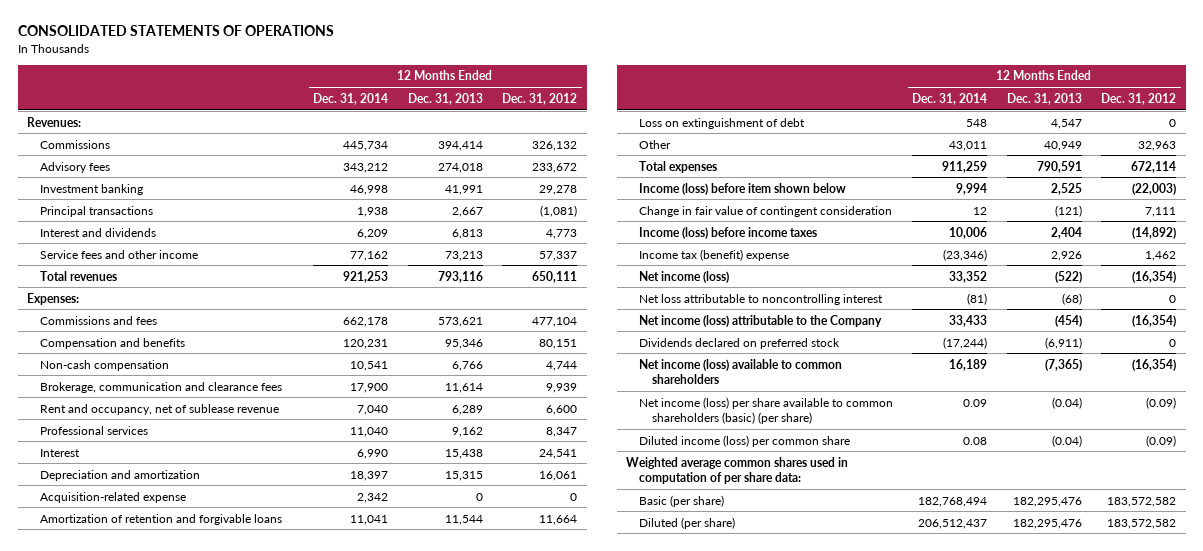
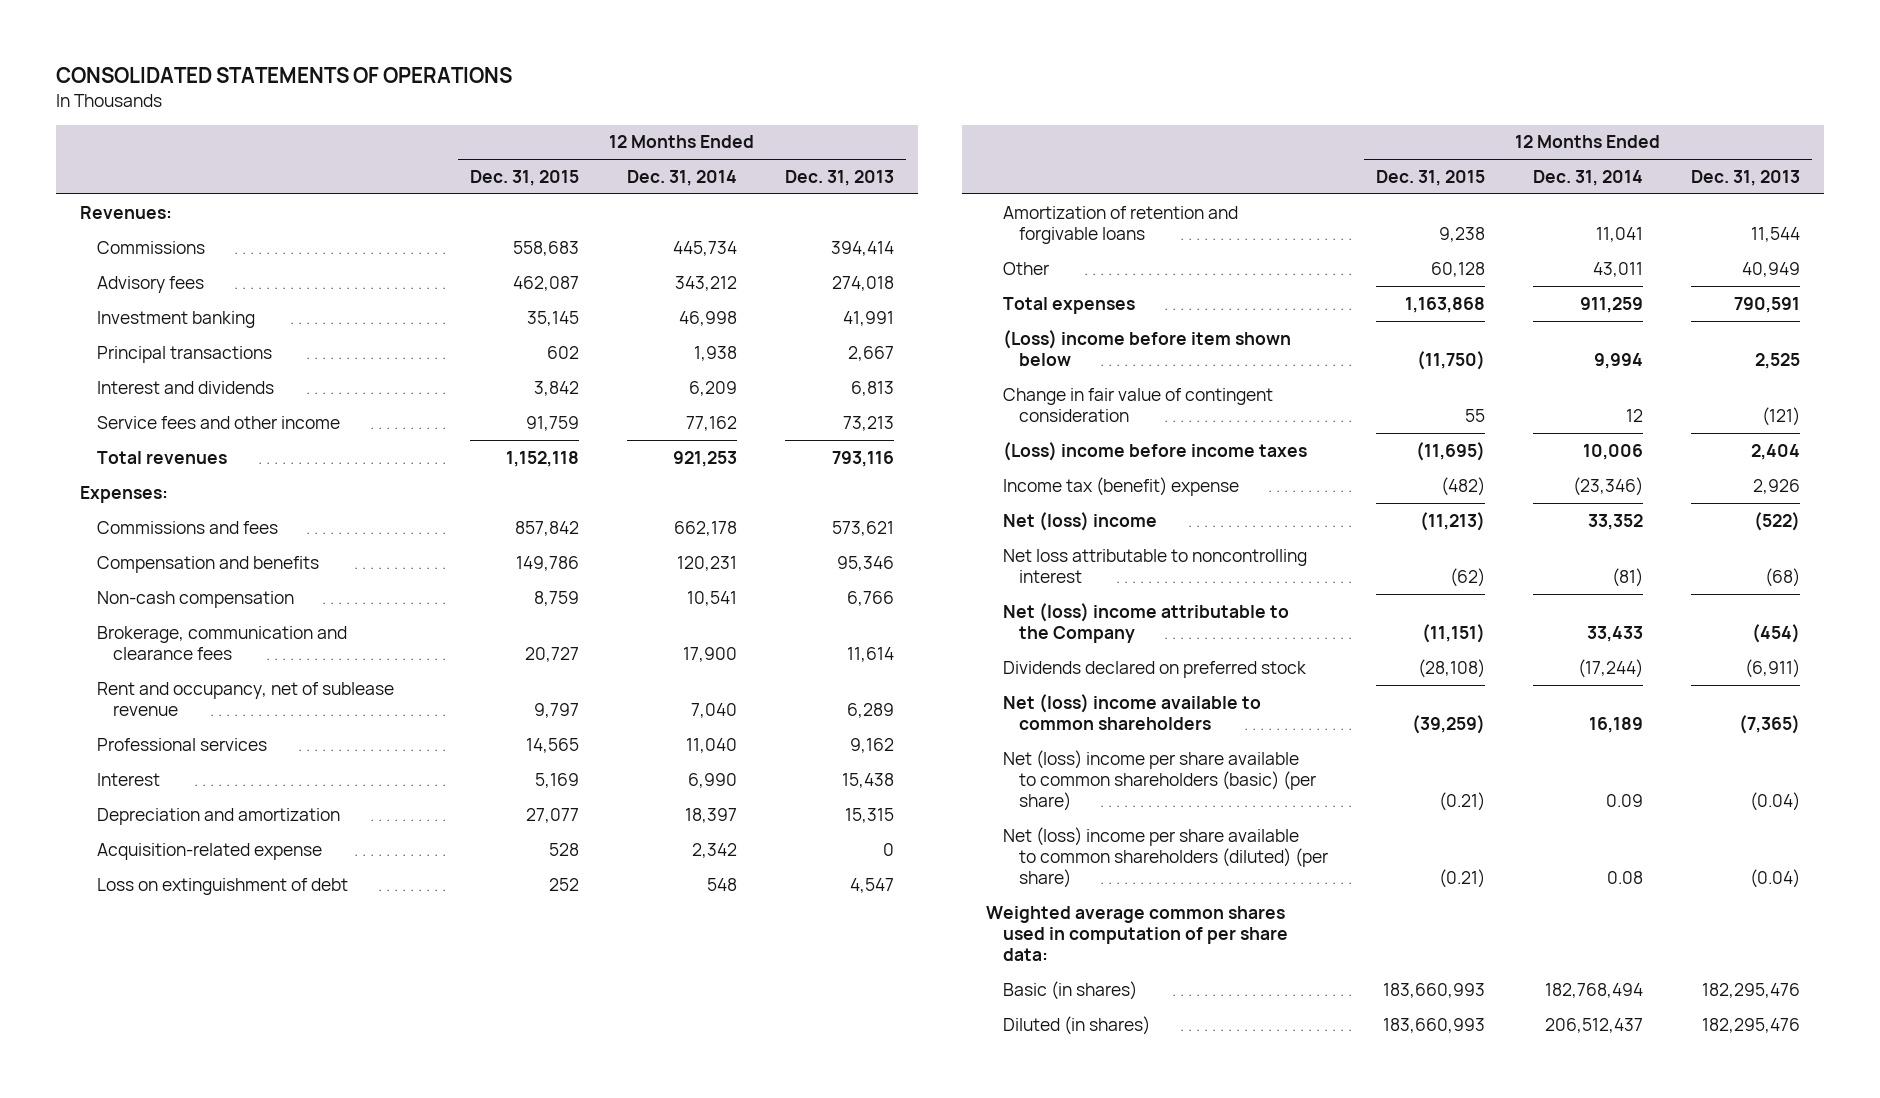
- | 12 Months Ended Dec. 31, 2014 | 12 Months Ended Dec. 31, 2013 | 12 Months Ended Dec. 31, 2012
+ | 12 Months Ended Dec. 31, 2015 | 12 Months Ended Dec. 31, 2014 | 12 Months Ended Dec. 31, 2013
moved down: Amortization of retention and forgivable loans | 9,238 | 11,041 | 11,544
- Income (loss) before item shown below | 9,994 | 2,525 | (22,003)
+ (Loss) income before item shown below | (11,750) | 9,994 | 2,525
- Income (loss) before income taxes | 10,006 | 2,404 | (14,892)
+ (Loss) income before income taxes | (11,695) | 10,006 | 2,404
- Net income (loss) | 33,352 | (522) | (16,354)
+ Net (loss) income | (11,213) | 33,352 | (522)
- Net income (loss) attributable to the Company | 33,433 | (454) | (16,354)
+ Net (loss) income attributable to the Company | (11,151) | 33,433 | (454)
- Net income (loss) available to common shareholders | 16,189 | (7,365) | (16,354)
- Net income (loss) per share available to common shareholders (basic) (per share) | 0.09 | (0.04) | (0.09)
- Diluted income (loss) per common share | 0.08 | (0.04) | (0.09)
+ Net (loss) income available to common shareholders | (39,259) | 16,189 | (7,365)
+ Net (loss) income per share available to common shareholders (basic) (per share) | (0.21) | 0.09 | (0.04)
+ Net (loss) income per share available to common shareholders (diluted) (per share) | (0.21) | 0.08 | (0.04)
- Basic (per share) | 182,768,494 | 182,295,476 | 183,572,582
- Diluted (per share) | 206,512,437 | 182,295,476 | 183,572,582
+ Basic (in shares) | 183,660,993 | 182,768,494 | 182,295,476
+ Diluted (in shares) | 183,660,993 | 206,512,437 | 182,295,476

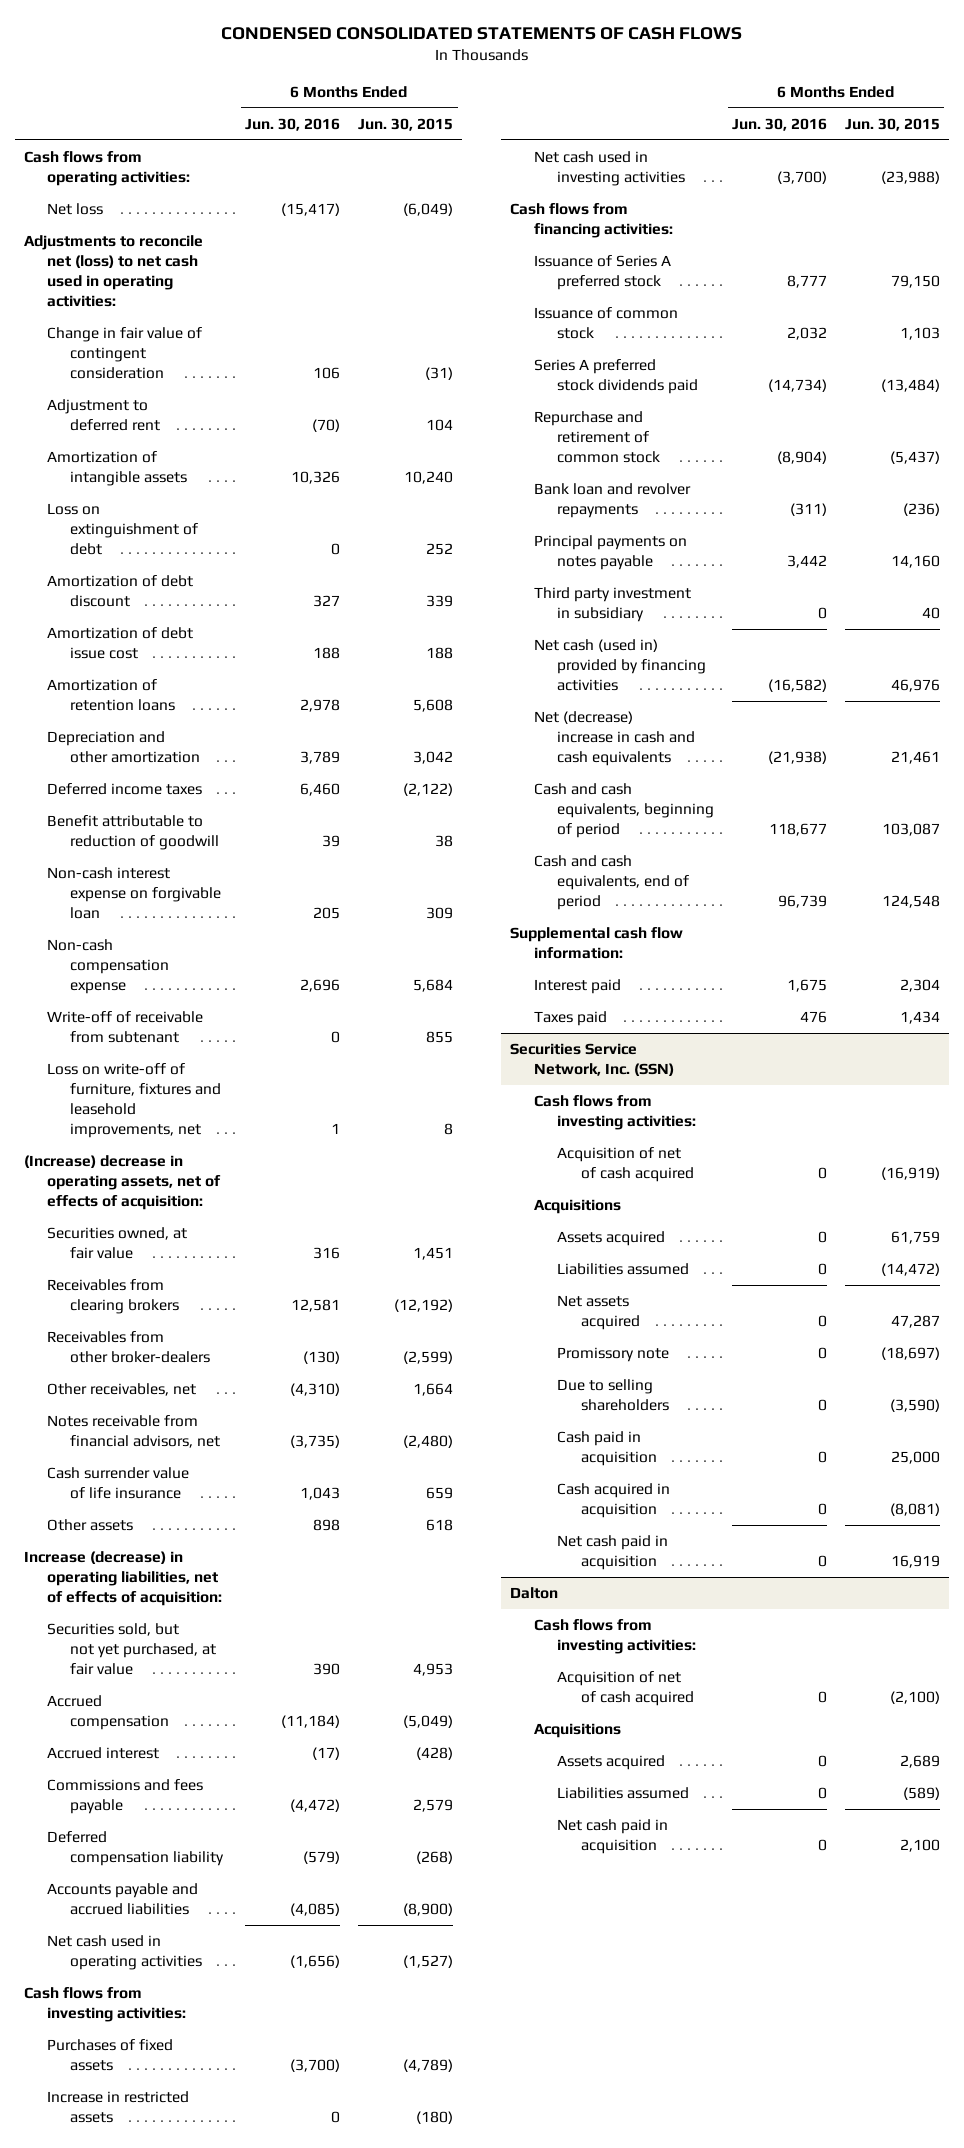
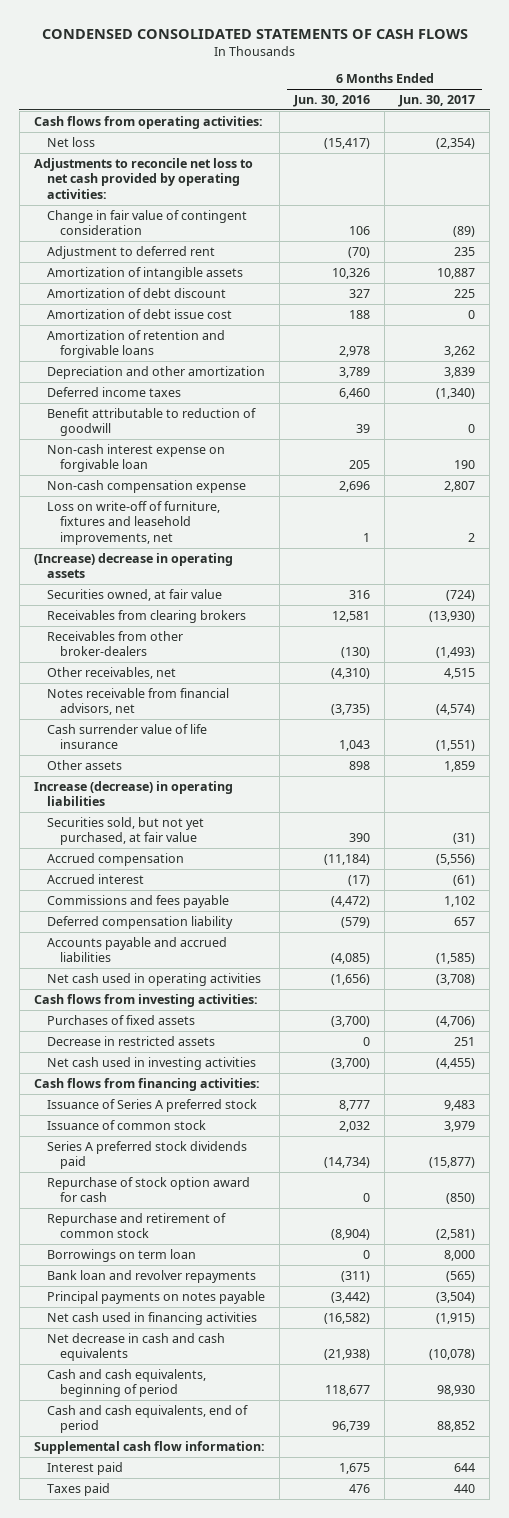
- | 6 Months Ended Jun. 30, 2016 | 6 Months Ended Jun. 30, 2015
+ | 6 Months Ended Jun. 30, 2016 | 6 Months Ended Jun. 30, 2017
- Adjustments to reconcile net (loss) to net cash used in operating activities:
+ Adjustments to reconcile net loss to net cash provided by operating activities:
- Loss on extinguishment of debt | 0 | 252
- Amortization of retention loans | 2,978 | 5,608
+ Amortization of retention and forgivable loans | 2,978 | 3,262
- Write-off of receivable from subtenant | 0 | 855
- (Increase) decrease in operating assets, net of effects of acquisition:
+ (Increase) decrease in operating assets
- Increase (decrease) in operating liabilities, net of effects of acquisition:
+ Increase (decrease) in operating liabilities
- Increase in restricted assets | 0 | (180)
+ Decrease in restricted assets | 0 | 251
+ Repurchase of stock option award for cash | 0 | (850)
+ Borrowings on term loan | 0 | 8,000
- Principal payments on notes payable | 3,442 | 14,160
- Third party investment in subsidiary | 0 | 40
- Net cash (used in) provided by financing activities | (16,582) | 46,976
- Net (decrease) increase in cash and cash equivalents | (21,938) | 21,461
+ Principal payments on notes payable | (3,442) | (3,504)
+ Net cash used in financing activities | (16,582) | (1,915)
+ Net decrease in cash and cash equivalents | (21,938) | (10,078)
- Securities Service Network, Inc. (SSN)
- Cash flows from investing activities:
- Acquisition of net of cash acquired | 0 | (16,919)
- Acquisitions
- Assets acquired | 0 | 61,759
- Liabilities assumed | 0 | (14,472)
- Net assets acquired | 0 | 47,287
- Promissory note | 0 | (18,697)
- Due to selling shareholders | 0 | (3,590)
- Cash paid in acquisition | 0 | 25,000
- Cash acquired in acquisition | 0 | (8,081)
- Net cash paid in acquisition | 0 | 16,919
- Dalton
- Cash flows from investing activities:
- Acquisition of net of cash acquired | 0 | (2,100)
- Acquisitions
- Assets acquired | 0 | 2,689
- Liabilities assumed | 0 | (589)
- Net cash paid in acquisition | 0 | 2,100

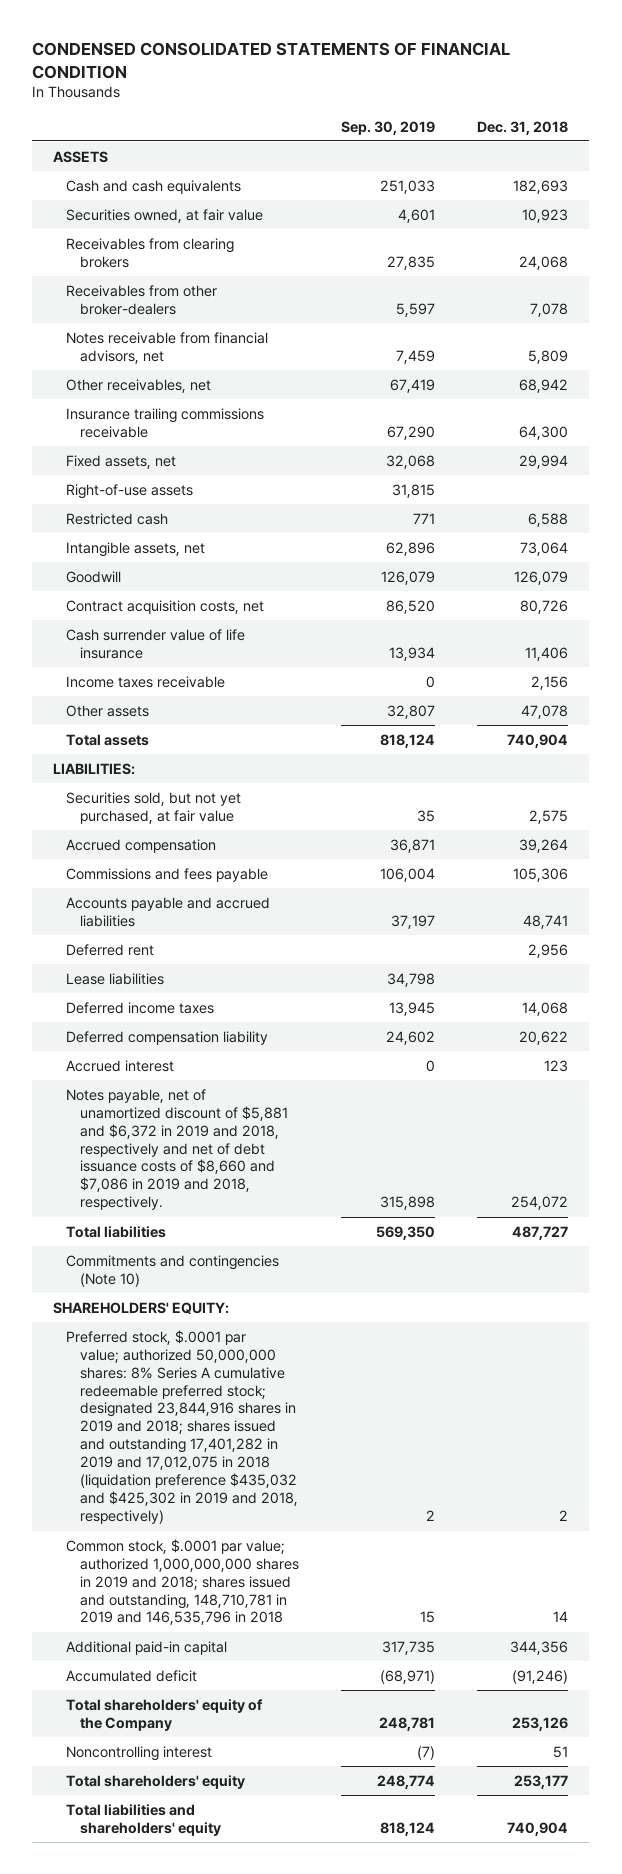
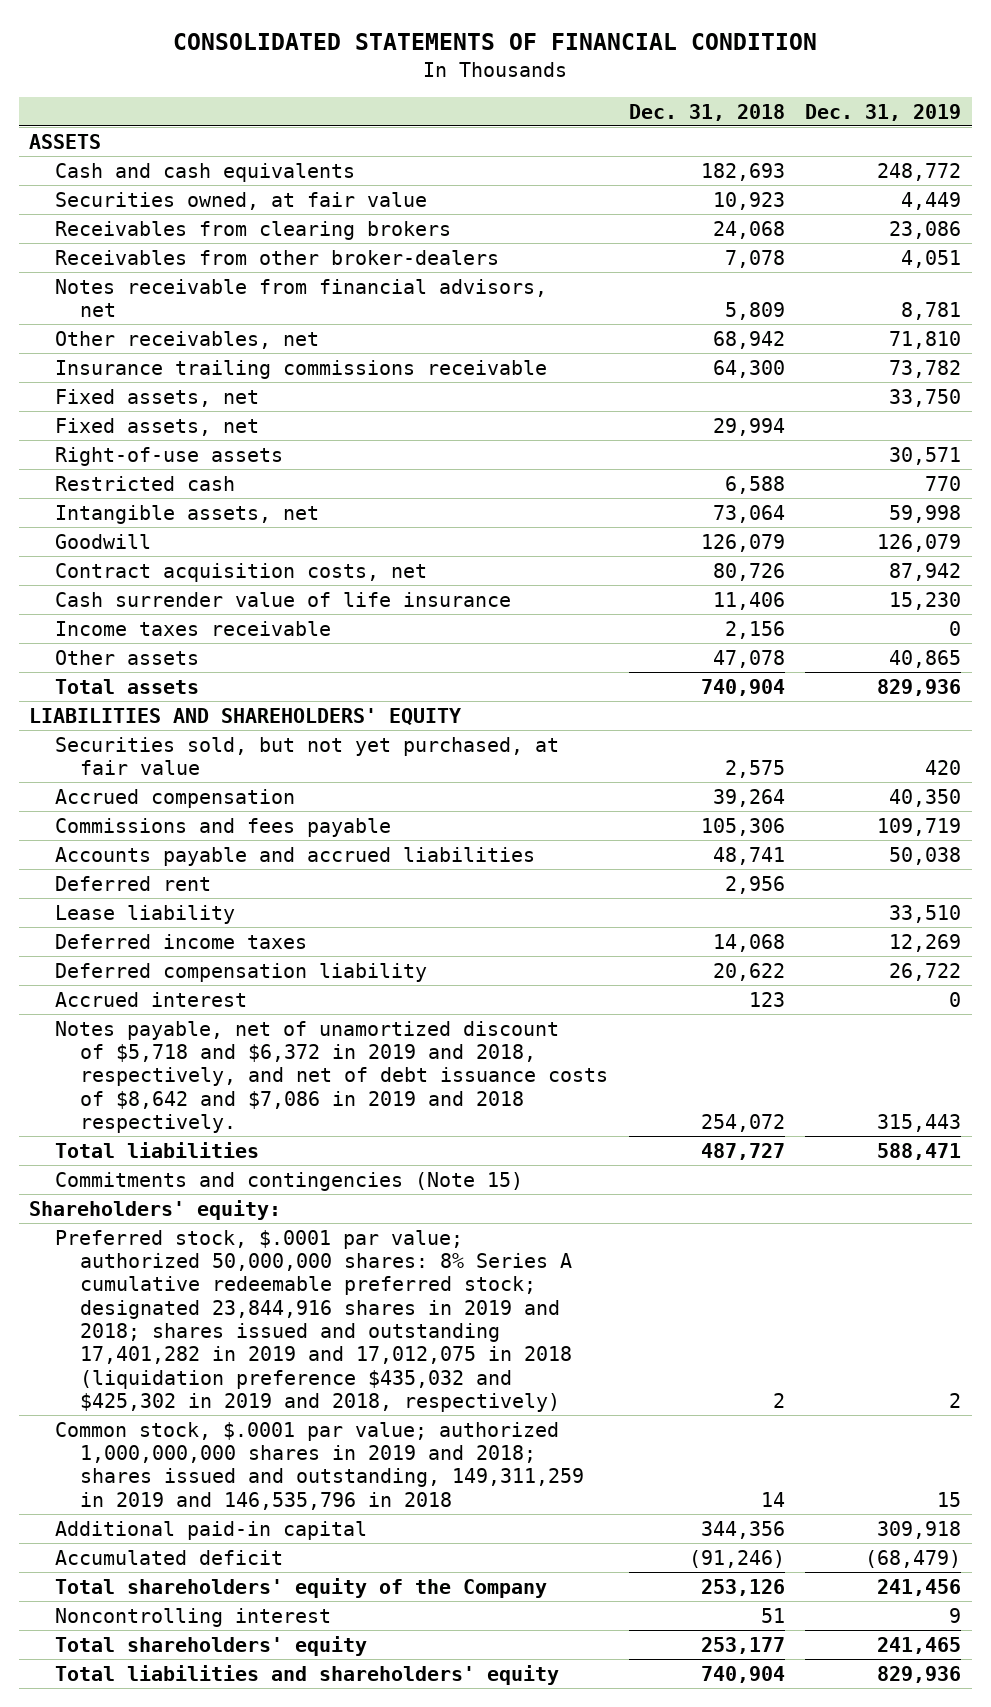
- CONDENSED CONSOLIDATED STATEMENTS OF FINANCIAL CONDITION
+ CONSOLIDATED STATEMENTS OF FINANCIAL CONDITION
- | Sep. 30, 2019 | Dec. 31, 2018
+ | Dec. 31, 2018 | Dec. 31, 2019
+ Fixed assets, net | | 33,750
- LIABILITIES:
+ LIABILITIES AND SHAREHOLDERS' EQUITY
- Lease liabilities | 34,798 |
+ Lease liability | | 33,510
- Notes payable, net of unamortized discount of $5,881 and $6,372 in 2019 and 2018, respectively and net of debt issuance costs of $8,660 and $7,086 in 2019 and 2018, respectively. | 315,898 | 254,072
+ Notes payable, net of unamortized discount of $5,718 and $6,372 in 2019 and 2018, respectively, and net of debt issuance costs of $8,642 and $7,086 in 2019 and 2018 respectively. | 254,072 | 315,443
- Commitments and contingencies (Note 10)
- SHAREHOLDERS' EQUITY:
+ Commitments and contingencies (Note 15)
+ Shareholders' equity:
- Common stock, $.0001 par value; authorized 1,000,000,000 shares in 2019 and 2018; shares issued and outstanding, 148,710,781 in 2019 and 146,535,796 in 2018 | 15 | 14
+ Common stock, $.0001 par value; authorized 1,000,000,000 shares in 2019 and 2018; shares issued and outstanding, 149,311,259 in 2019 and 146,535,796 in 2018 | 14 | 15

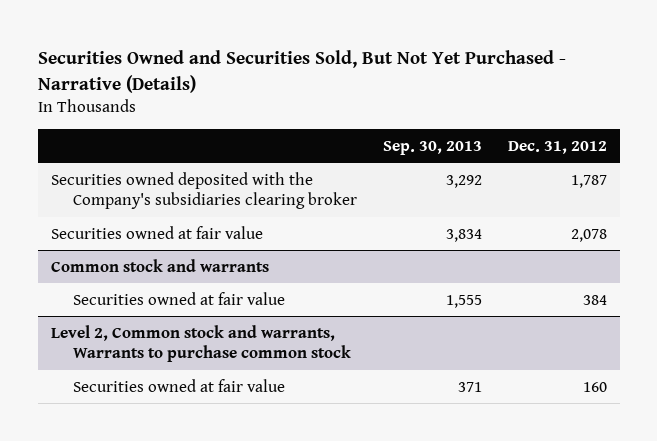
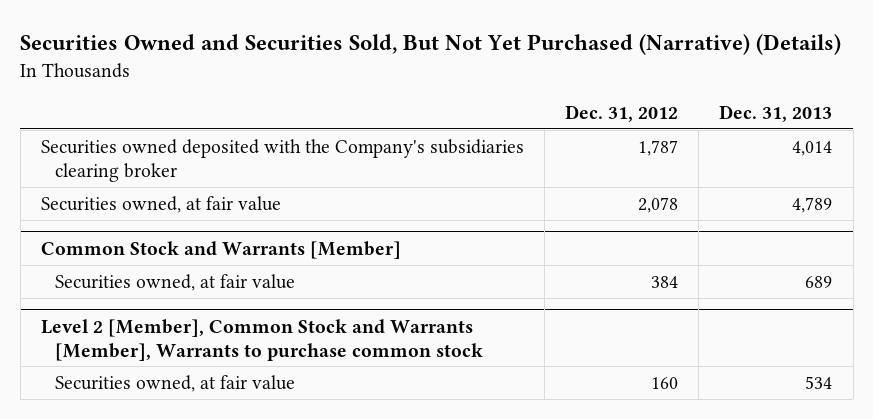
- Securities Owned and Securities Sold, But Not Yet Purchased - Narrative (Details)
+ Securities Owned and Securities Sold, But Not Yet Purchased (Narrative) (Details)
- | Sep. 30, 2013 | Dec. 31, 2012
+ | Dec. 31, 2012 | Dec. 31, 2013
- Securities owned at fair value | 3,834 | 2,078
- Common stock and warrants
- Securities owned at fair value | 1,555 | 384
- Level 2, Common stock and warrants, Warrants to purchase common stock
- Securities owned at fair value | 371 | 160
+ Securities owned, at fair value | 2,078 | 4,789
+ Common Stock and Warrants [Member]
+ Securities owned, at fair value | 384 | 689
+ Level 2 [Member], Common Stock and Warrants [Member], Warrants to purchase common stock
+ Securities owned, at fair value | 160 | 534

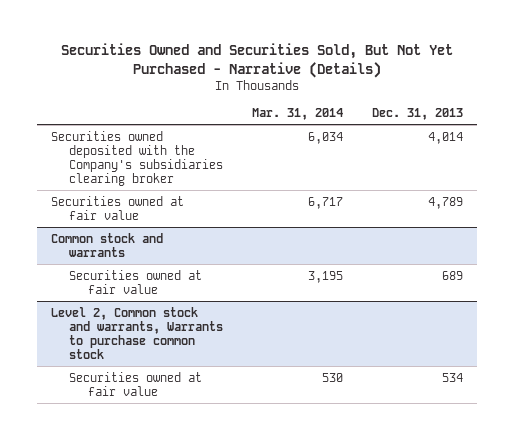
- Securities Owned and Securities Sold, But Not Yet Purchased (Narrative) (Details)
+ Securities Owned and Securities Sold, But Not Yet Purchased - Narrative (Details)
- | Dec. 31, 2012 | Dec. 31, 2013
+ | Mar. 31, 2014 | Dec. 31, 2013
- Securities owned, at fair value | 2,078 | 4,789
- Common Stock and Warrants [Member]
- Securities owned, at fair value | 384 | 689
- Level 2 [Member], Common Stock and Warrants [Member], Warrants to purchase common stock
- Securities owned, at fair value | 160 | 534
+ Securities owned at fair value | 6,717 | 4,789
+ Common stock and warrants
+ Securities owned at fair value | 3,195 | 689
+ Level 2, Common stock and warrants, Warrants to purchase common stock
+ Securities owned at fair value | 530 | 534

